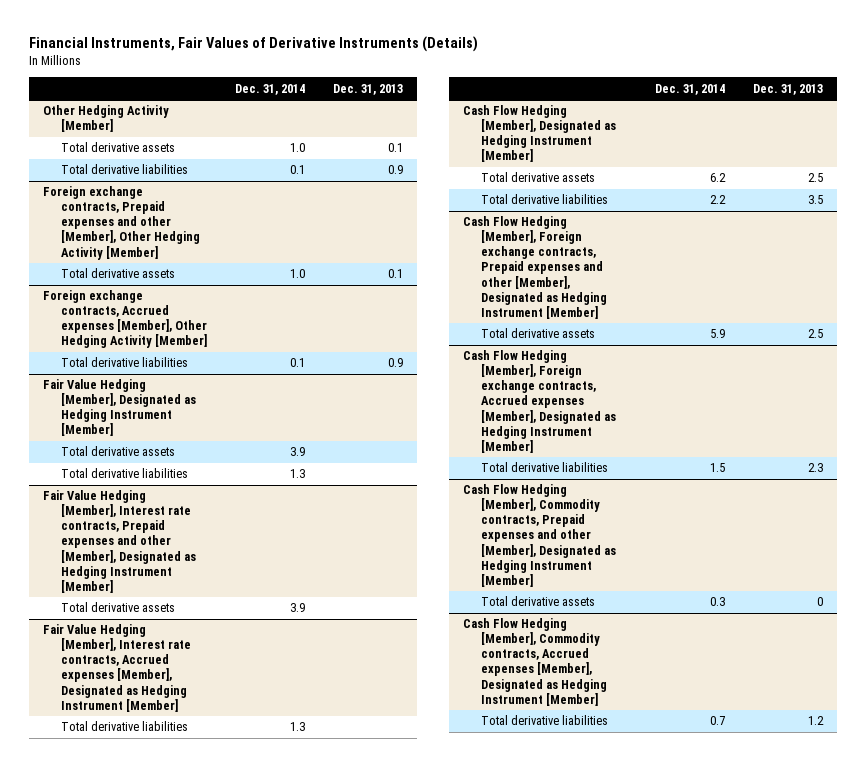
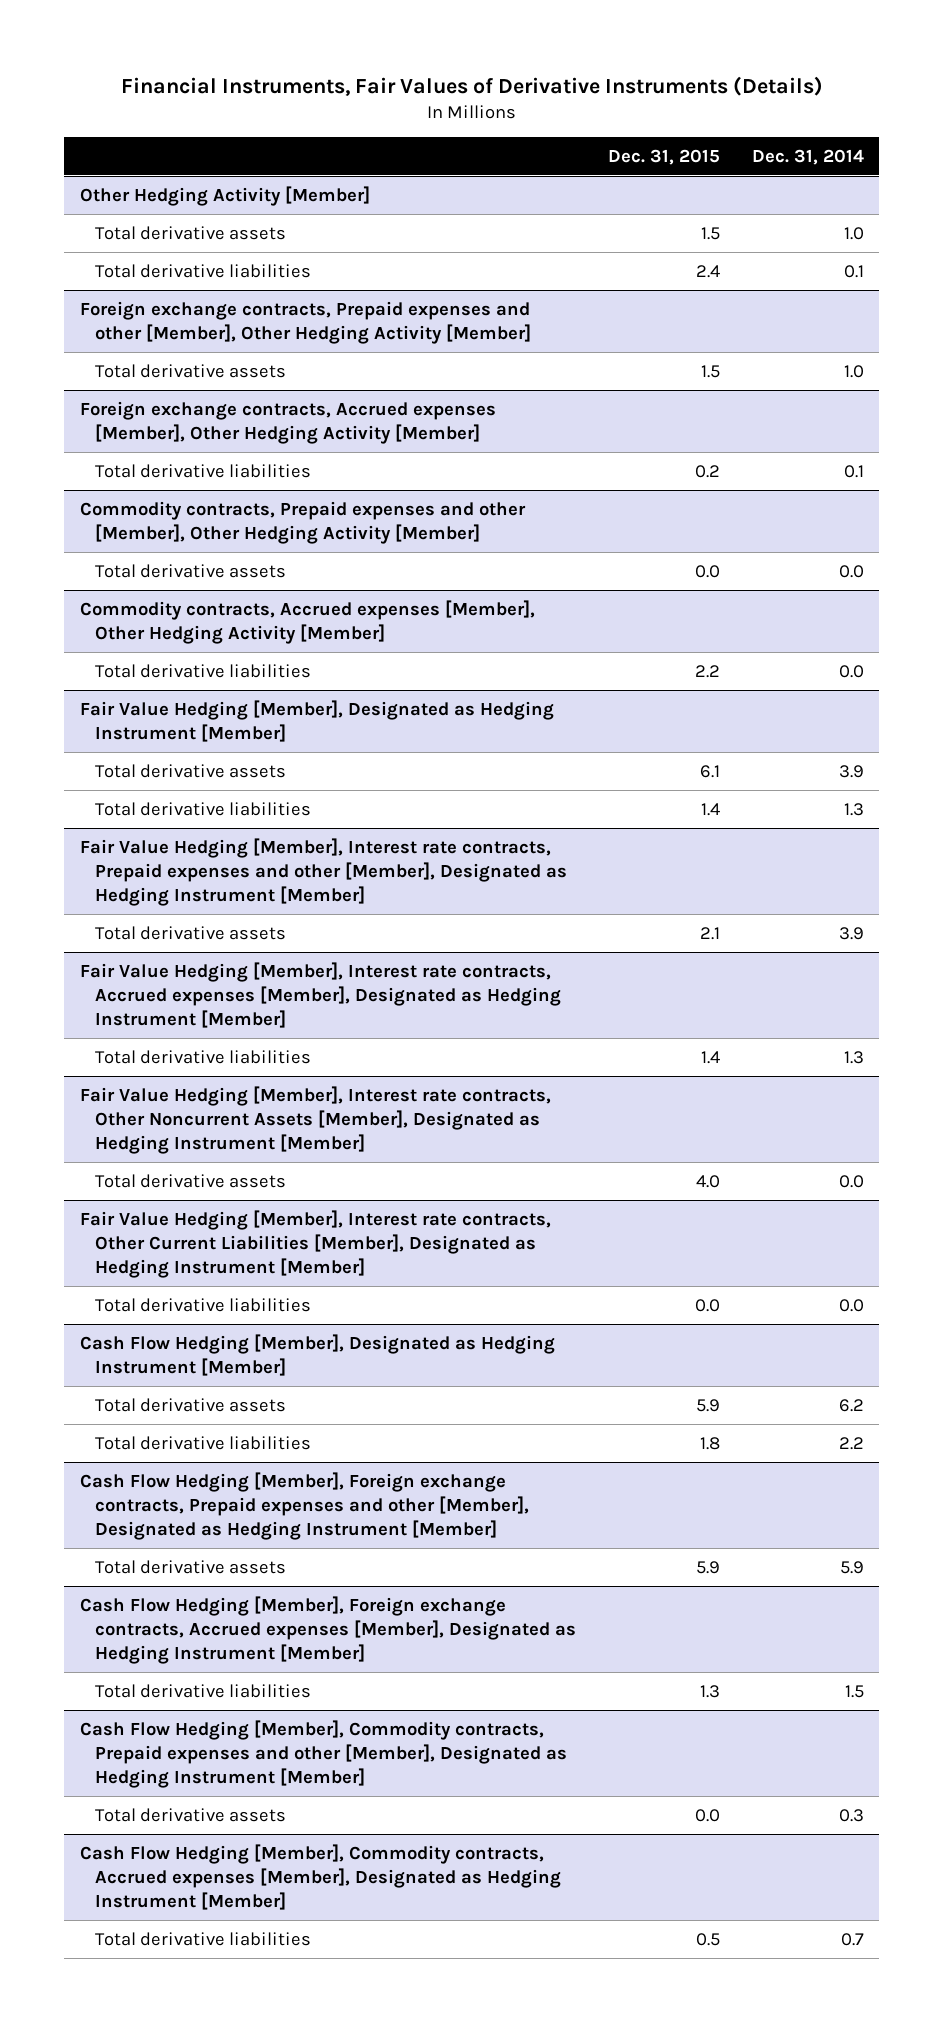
- | Dec. 31, 2014 | Dec. 31, 2013
+ | Dec. 31, 2015 | Dec. 31, 2014
+ Commodity contracts, Prepaid expenses and other [Member], Other Hedging Activity [Member]
+ Total derivative assets | 0.0 | 0.0
+ Commodity contracts, Accrued expenses [Member], Other Hedging Activity [Member]
+ Total derivative liabilities | 2.2 | 0.0
+ Fair Value Hedging [Member], Interest rate contracts, Other Noncurrent Assets [Member], Designated as Hedging Instrument [Member]
+ Total derivative assets | 4.0 | 0.0
+ Fair Value Hedging [Member], Interest rate contracts, Other Current Liabilities [Member], Designated as Hedging Instrument [Member]
+ Total derivative liabilities | 0.0 | 0.0

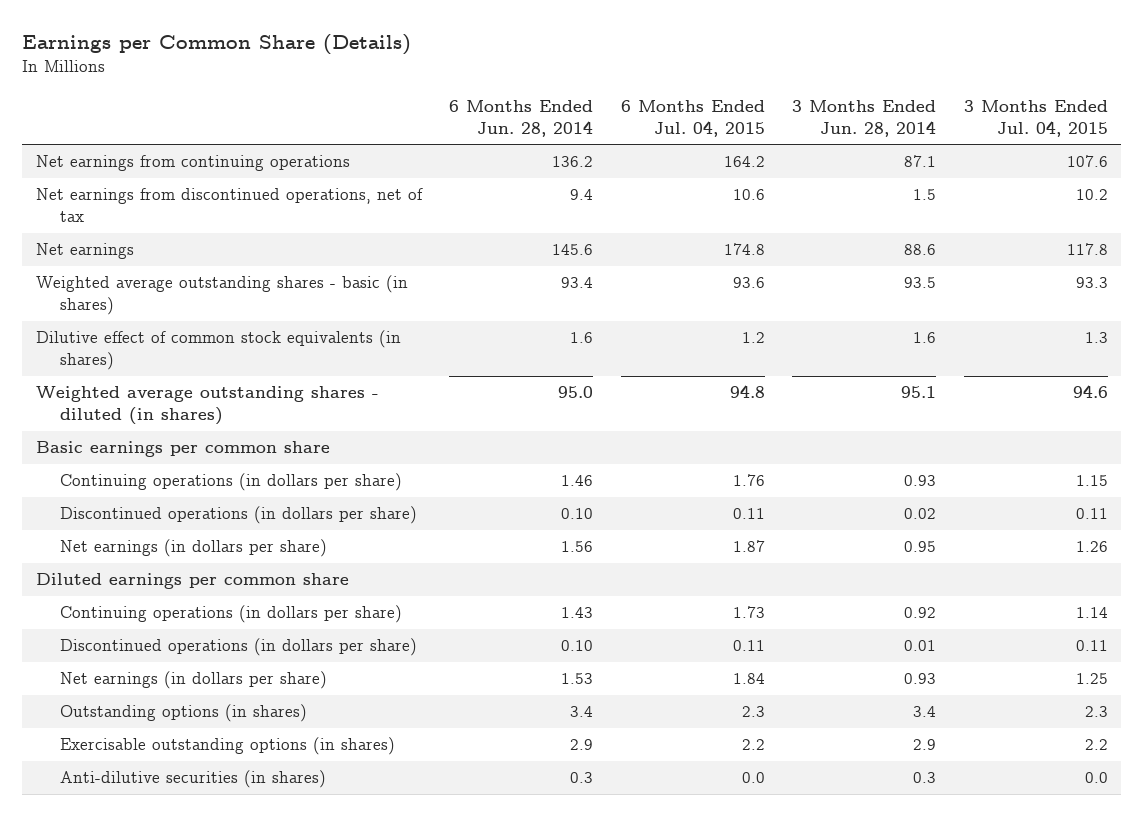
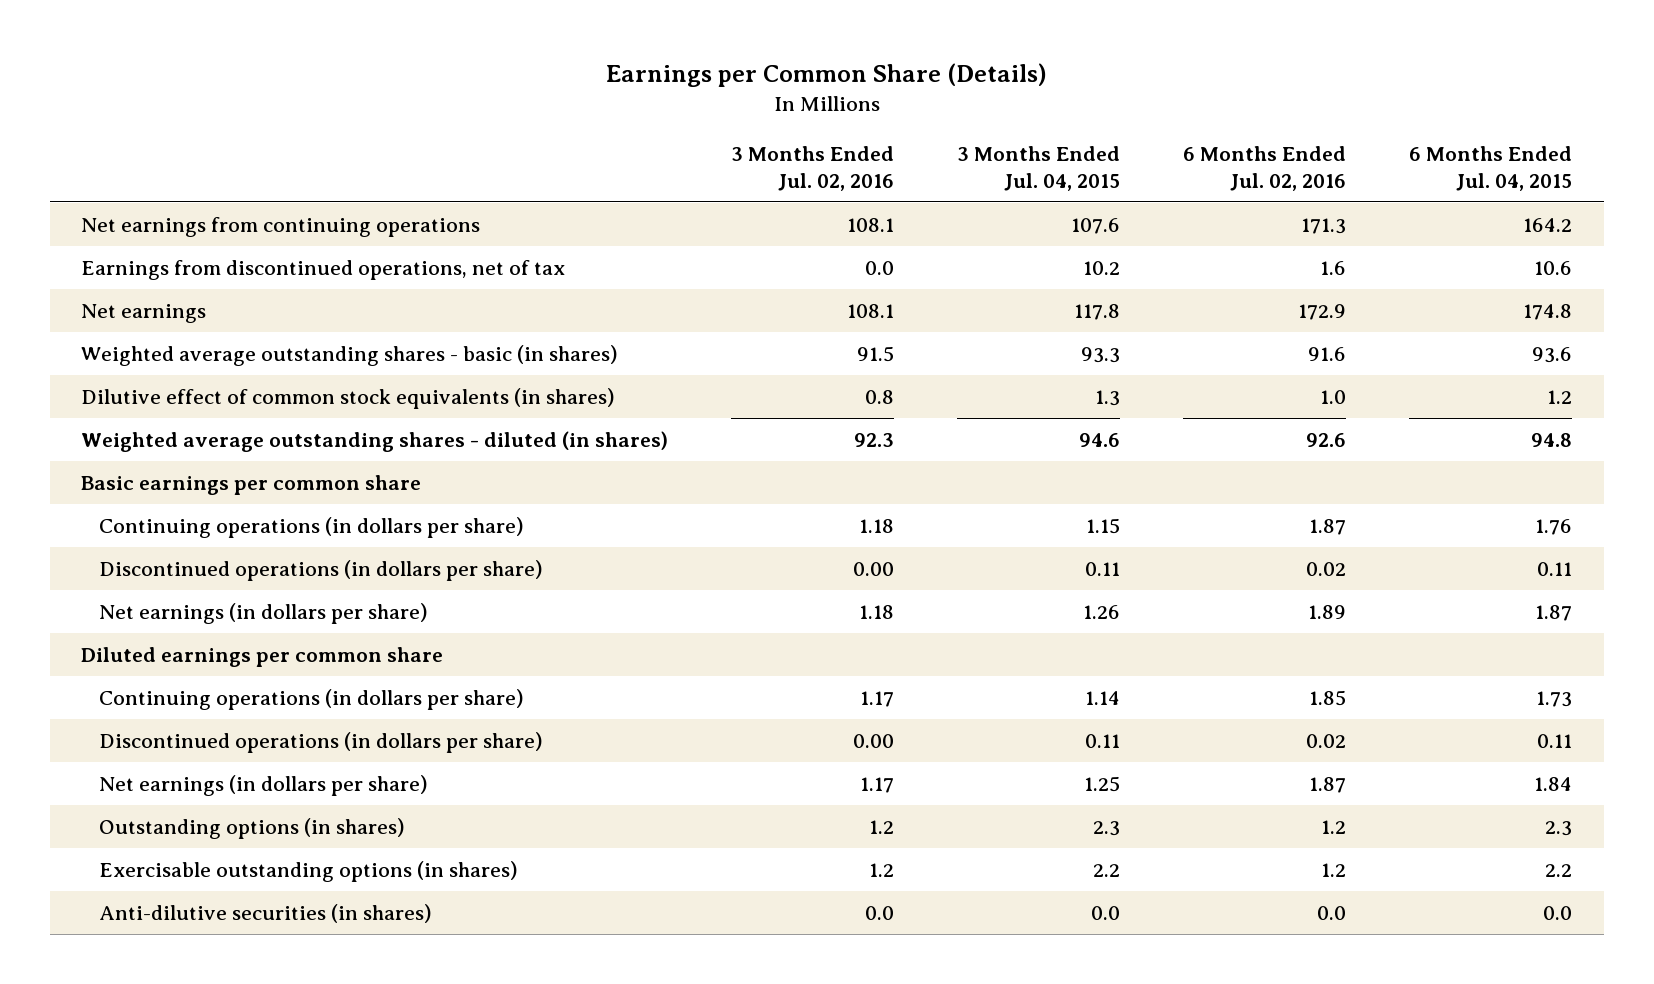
- | 6 Months Ended Jun. 28, 2014 | 6 Months Ended Jul. 04, 2015 | 3 Months Ended Jun. 28, 2014 | 3 Months Ended Jul. 04, 2015
+ | 3 Months Ended Jul. 02, 2016 | 3 Months Ended Jul. 04, 2015 | 6 Months Ended Jul. 02, 2016 | 6 Months Ended Jul. 04, 2015
- Net earnings from discontinued operations, net of tax | 9.4 | 10.6 | 1.5 | 10.2
+ Earnings from discontinued operations, net of tax | 0.0 | 10.2 | 1.6 | 10.6

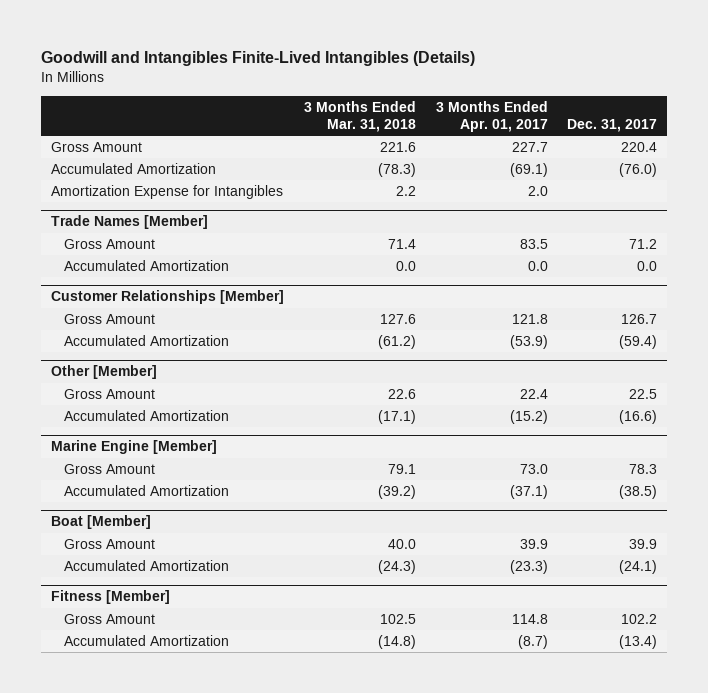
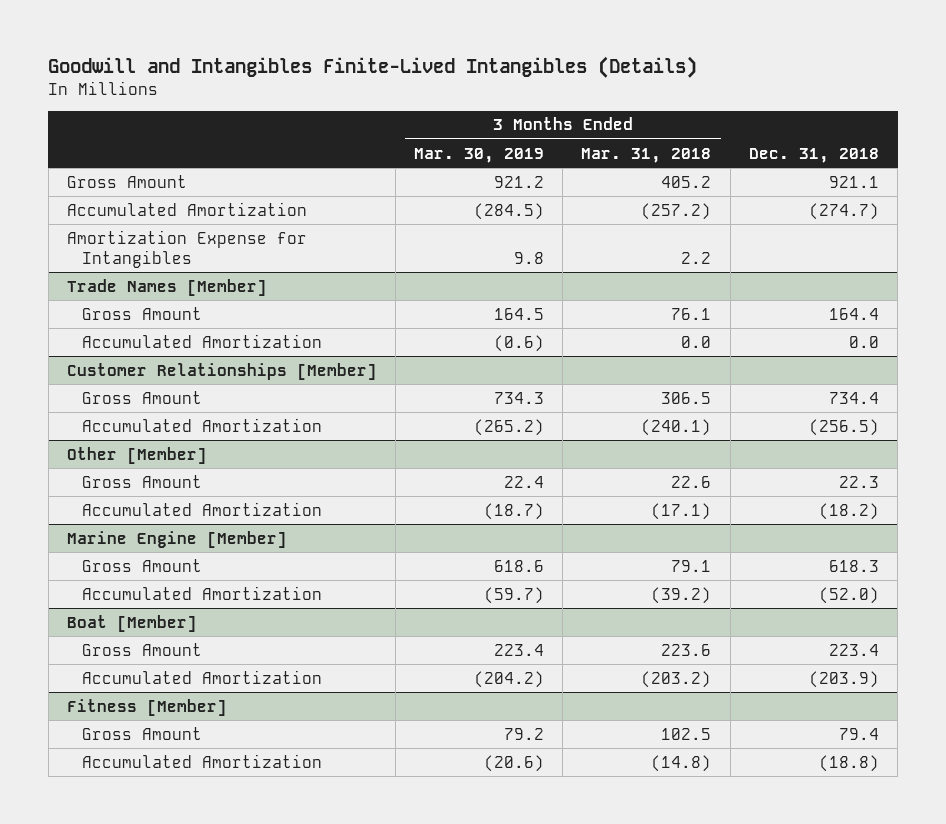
- | 3 Months Ended Mar. 31, 2018 | 3 Months Ended Apr. 01, 2017 | Dec. 31, 2017
+ | 3 Months Ended Mar. 30, 2019 | 3 Months Ended Mar. 31, 2018 | Dec. 31, 2018
- Gross Amount | 221.6 | 227.7 | 220.4
- Accumulated Amortization | (78.3) | (69.1) | (76.0)
+ Gross Amount | 921.2 | 405.2 | 921.1
+ Accumulated Amortization | (284.5) | (257.2) | (274.7)
@ Trade Names [Member]
- Gross Amount | 71.4 | 83.5 | 71.2
+ Gross Amount | 164.5 | 76.1 | 164.4
@ Customer Relationships [Member]
- Gross Amount | 127.6 | 121.8 | 126.7
- Accumulated Amortization | (61.2) | (53.9) | (59.4)
+ Gross Amount | 734.3 | 306.5 | 734.4
+ Accumulated Amortization | (265.2) | (240.1) | (256.5)
@ Boat [Member]
- Gross Amount | 40.0 | 39.9 | 39.9
- Accumulated Amortization | (24.3) | (23.3) | (24.1)
+ Gross Amount | 223.4 | 223.6 | 223.4
+ Accumulated Amortization | (204.2) | (203.2) | (203.9)

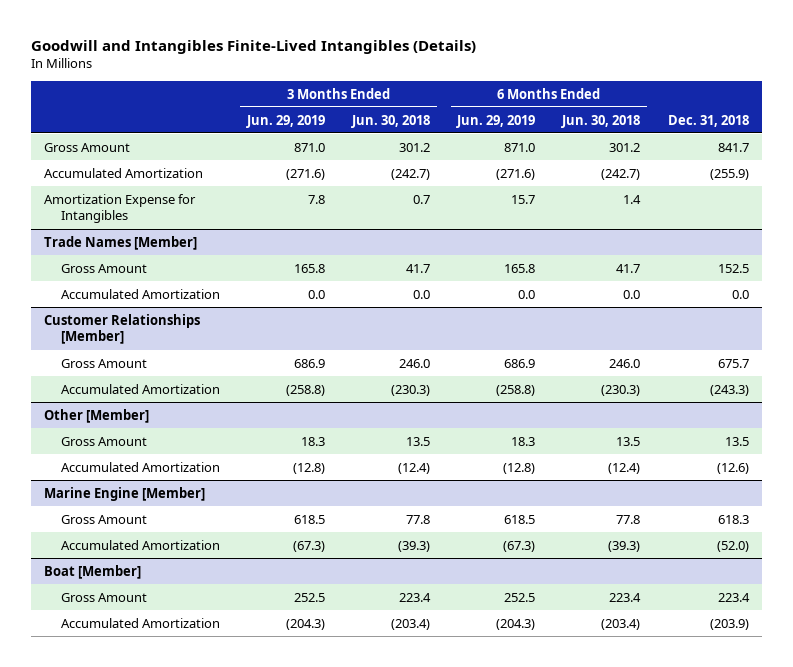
- | 3 Months Ended Mar. 30, 2019 | 3 Months Ended Mar. 31, 2018 | Dec. 31, 2018
+ | 3 Months Ended Jun. 29, 2019 | 3 Months Ended Jun. 30, 2018 | 6 Months Ended Jun. 29, 2019 | 6 Months Ended Jun. 30, 2018 | Dec. 31, 2018
- Gross Amount | 921.2 | 405.2 | 921.1
- Accumulated Amortization | (284.5) | (257.2) | (274.7)
+ Gross Amount | 871.0 | 301.2 | 871.0 | 301.2 | 841.7
+ Accumulated Amortization | (271.6) | (242.7) | (271.6) | (242.7) | (255.9)
@ Trade Names [Member]
- Gross Amount | 164.5 | 76.1 | 164.4
+ Gross Amount | 165.8 | 41.7 | 165.8 | 41.7 | 152.5
@ Customer Relationships [Member]
- Gross Amount | 734.3 | 306.5 | 734.4
- Accumulated Amortization | (265.2) | (240.1) | (256.5)
+ Gross Amount | 686.9 | 246.0 | 686.9 | 246.0 | 675.7
+ Accumulated Amortization | (258.8) | (230.3) | (258.8) | (230.3) | (243.3)
@ Other [Member]
- Gross Amount | 22.4 | 22.6 | 22.3
- Accumulated Amortization | (18.7) | (17.1) | (18.2)
+ Gross Amount | 18.3 | 13.5 | 18.3 | 13.5 | 13.5
+ Accumulated Amortization | (12.8) | (12.4) | (12.8) | (12.4) | (12.6)
- Fitness [Member]
- Gross Amount | 79.2 | 102.5 | 79.4
- Accumulated Amortization | (20.6) | (14.8) | (18.8)

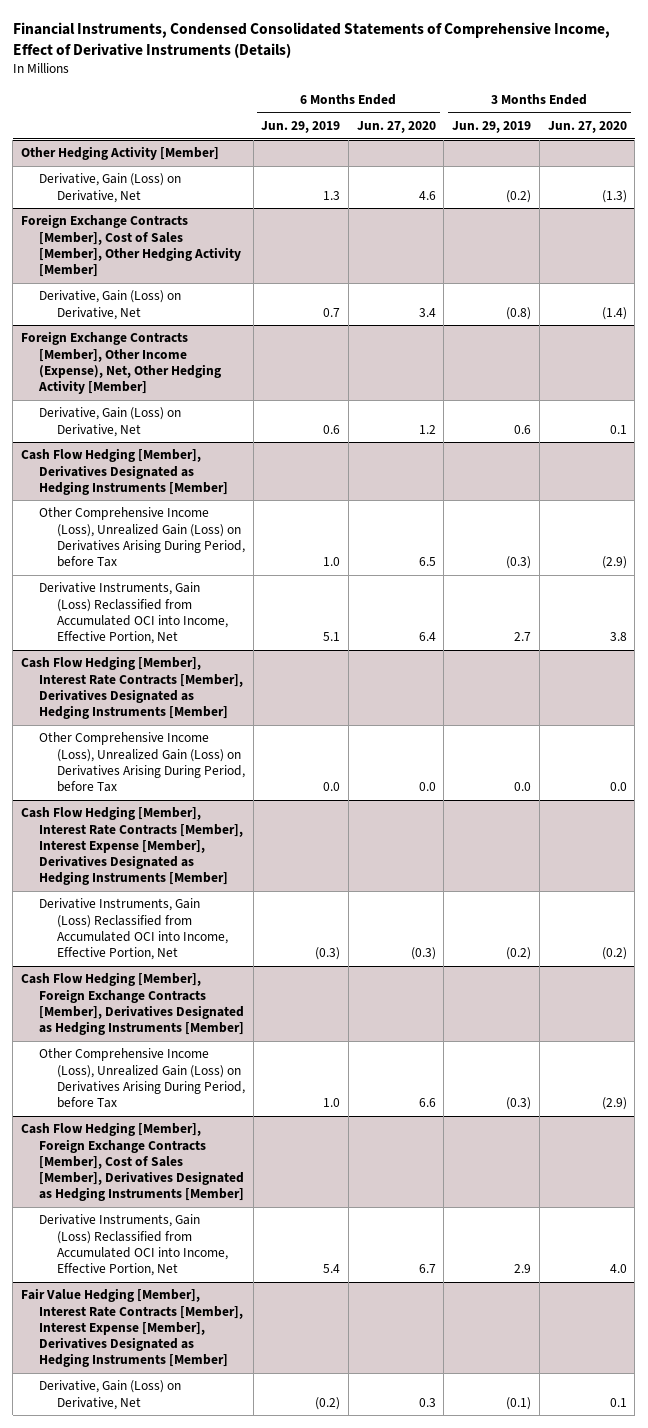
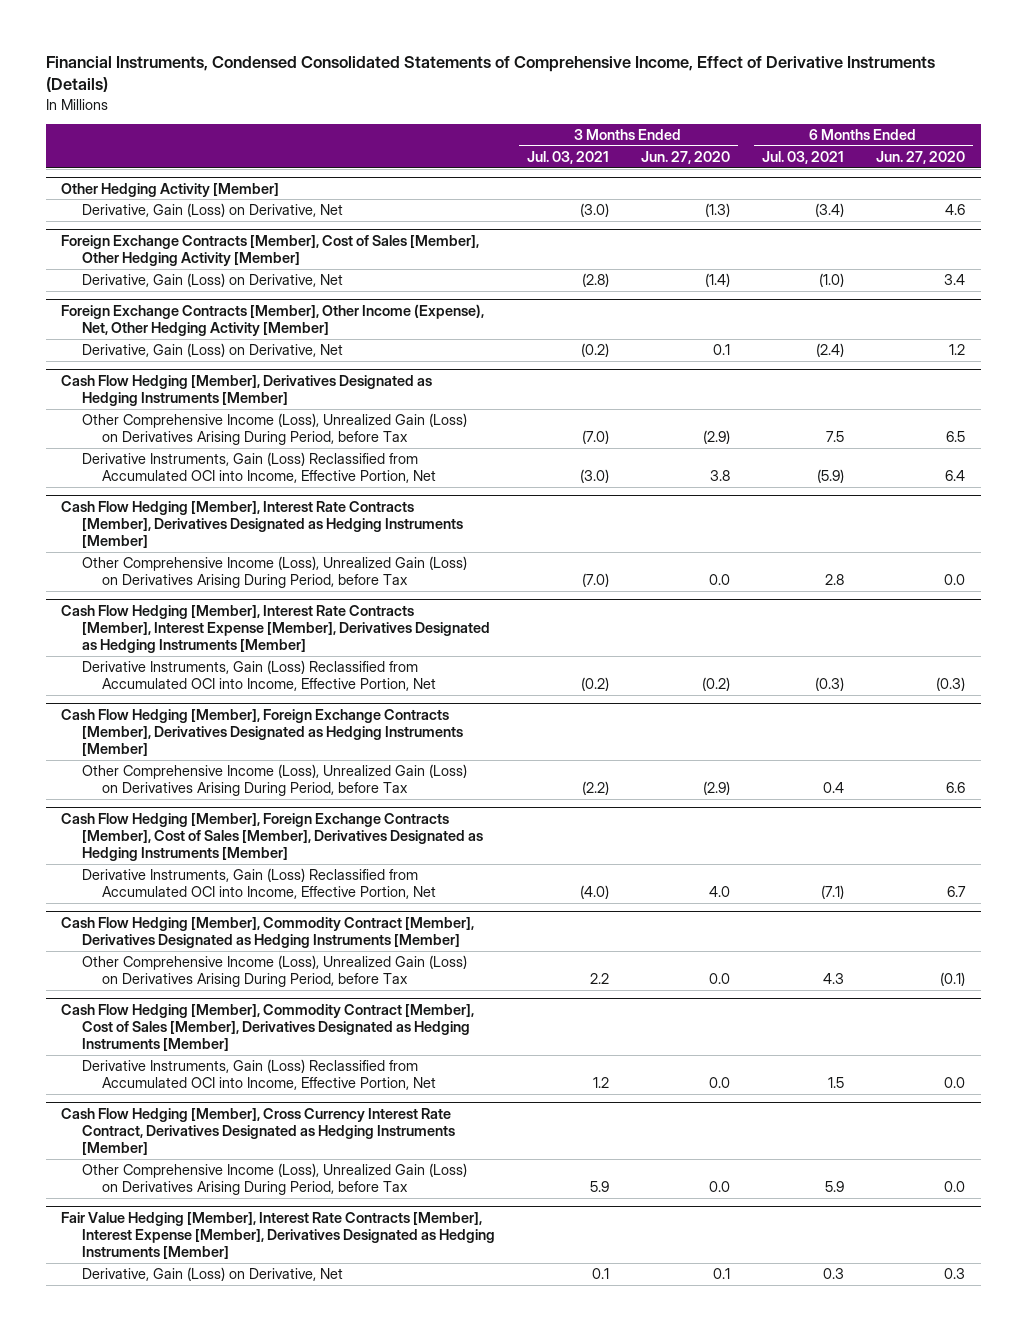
- | 6 Months Ended Jun. 29, 2019 | 6 Months Ended Jun. 27, 2020 | 3 Months Ended Jun. 29, 2019 | 3 Months Ended Jun. 27, 2020
+ | 3 Months Ended Jul. 03, 2021 | 3 Months Ended Jun. 27, 2020 | 6 Months Ended Jul. 03, 2021 | 6 Months Ended Jun. 27, 2020
+ Cash Flow Hedging [Member], Commodity Contract [Member], Derivatives Designated as Hedging Instruments [Member]
+ Other Comprehensive Income (Loss), Unrealized Gain (Loss) on Derivatives Arising During Period, before Tax | 2.2 | 0.0 | 4.3 | (0.1)
+ Cash Flow Hedging [Member], Commodity Contract [Member], Cost of Sales [Member], Derivatives Designated as Hedging Instruments [Member]
+ Derivative Instruments, Gain (Loss) Reclassified from Accumulated OCI into Income, Effective Portion, Net | 1.2 | 0.0 | 1.5 | 0.0
+ Cash Flow Hedging [Member], Cross Currency Interest Rate Contract, Derivatives Designated as Hedging Instruments [Member]
+ Other Comprehensive Income (Loss), Unrealized Gain (Loss) on Derivatives Arising During Period, before Tax | 5.9 | 0.0 | 5.9 | 0.0

